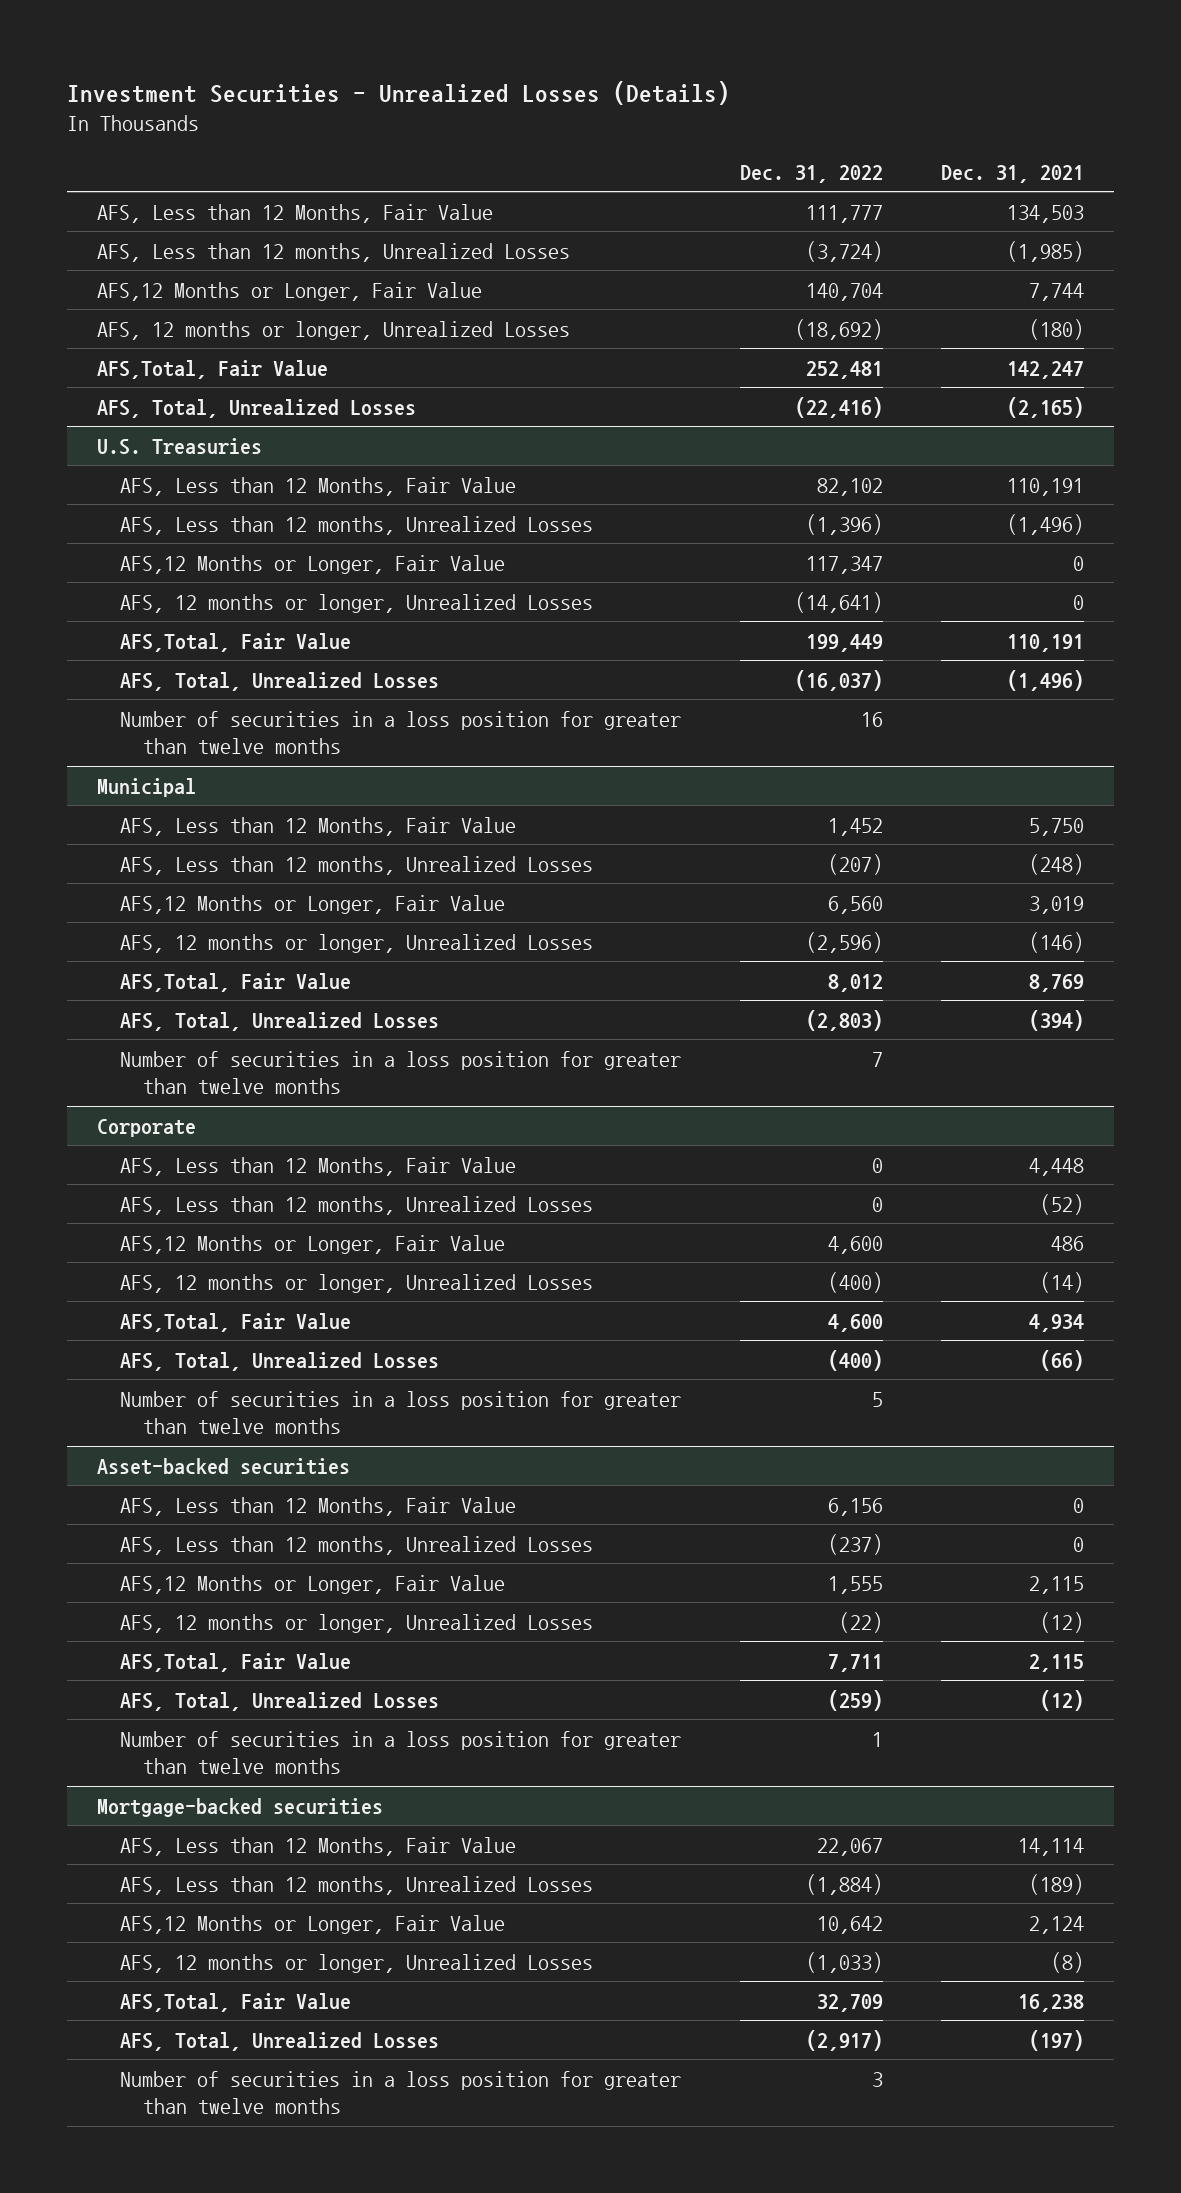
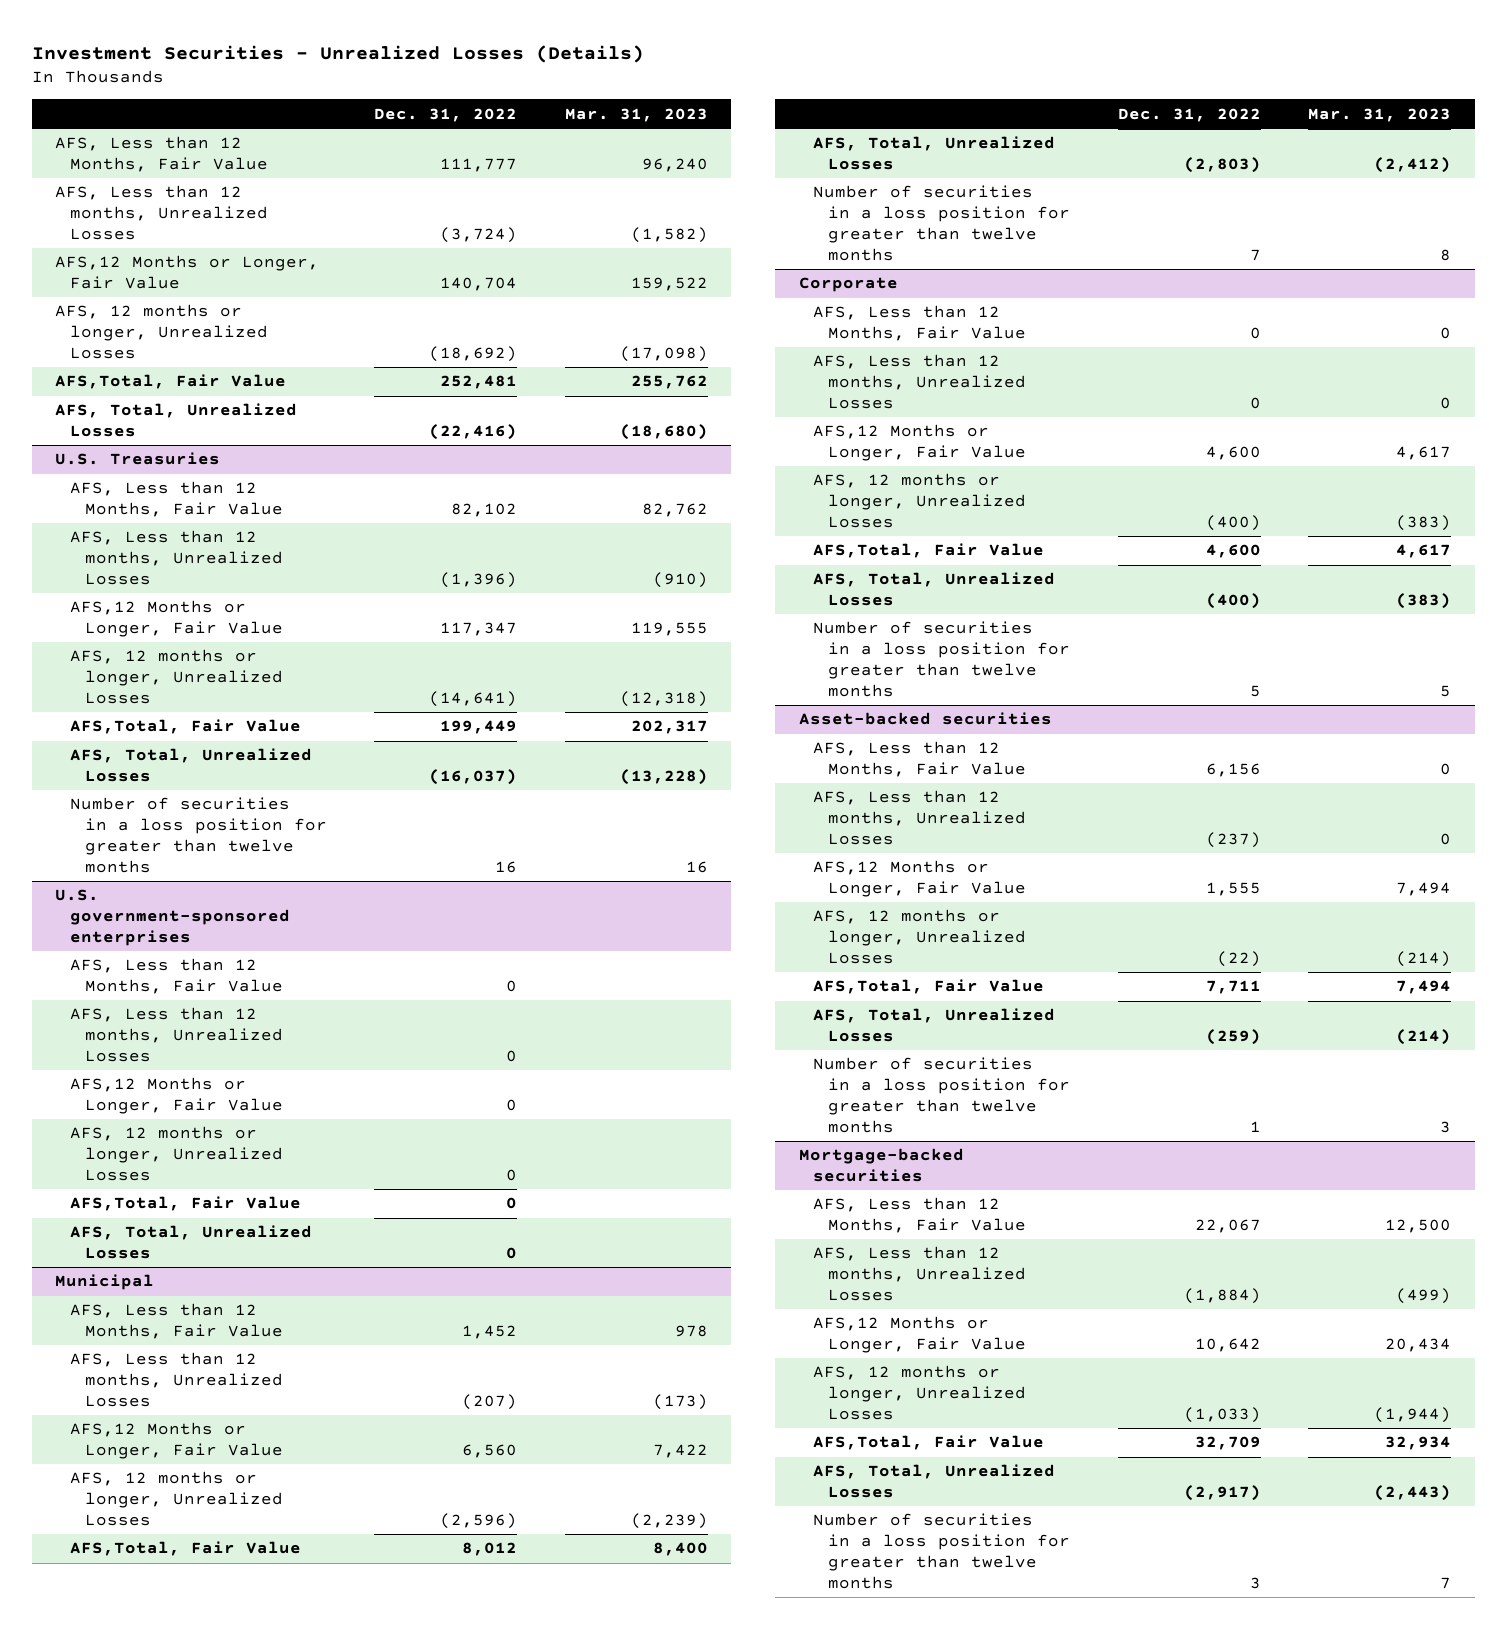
- | Dec. 31, 2022 | Dec. 31, 2021
+ | Dec. 31, 2022 | Mar. 31, 2023
+ U.S. government-sponsored enterprises
+ AFS, Less than 12 Months, Fair Value | 0 |
+ AFS, Less than 12 months, Unrealized Losses | 0 |
+ AFS,12 Months or Longer, Fair Value | 0 |
+ AFS, 12 months or longer, Unrealized Losses | 0 |
+ AFS,Total, Fair Value | 0 |
+ AFS, Total, Unrealized Losses | 0 |

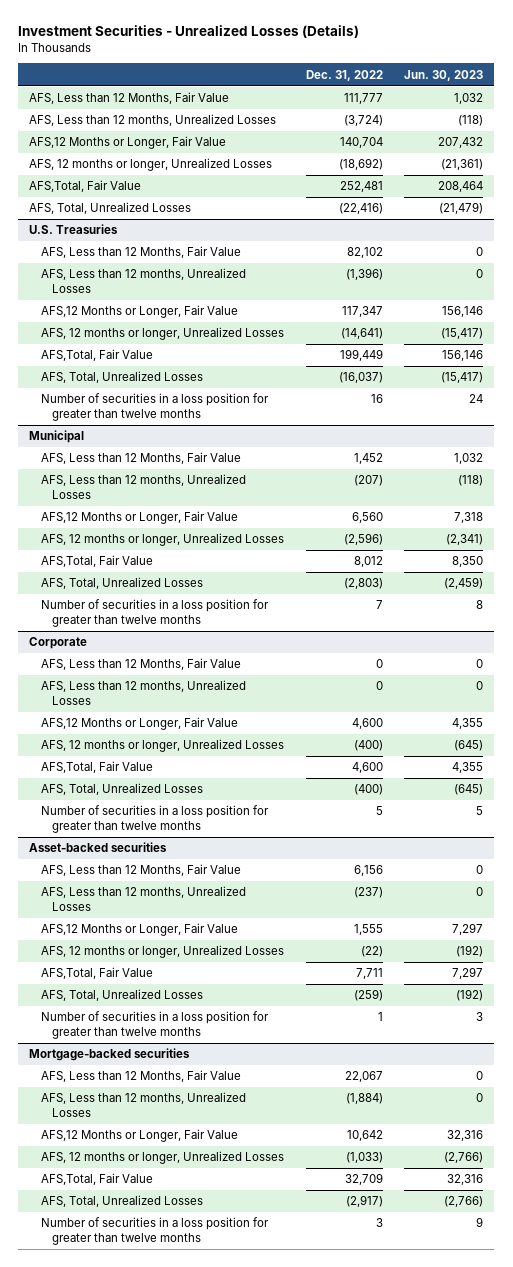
- | Dec. 31, 2022 | Mar. 31, 2023
+ | Dec. 31, 2022 | Jun. 30, 2023
- U.S. government-sponsored enterprises
- AFS, Less than 12 Months, Fair Value | 0 |
- AFS, Less than 12 months, Unrealized Losses | 0 |
- AFS,12 Months or Longer, Fair Value | 0 |
- AFS, 12 months or longer, Unrealized Losses | 0 |
- AFS,Total, Fair Value | 0 |
- AFS, Total, Unrealized Losses | 0 |

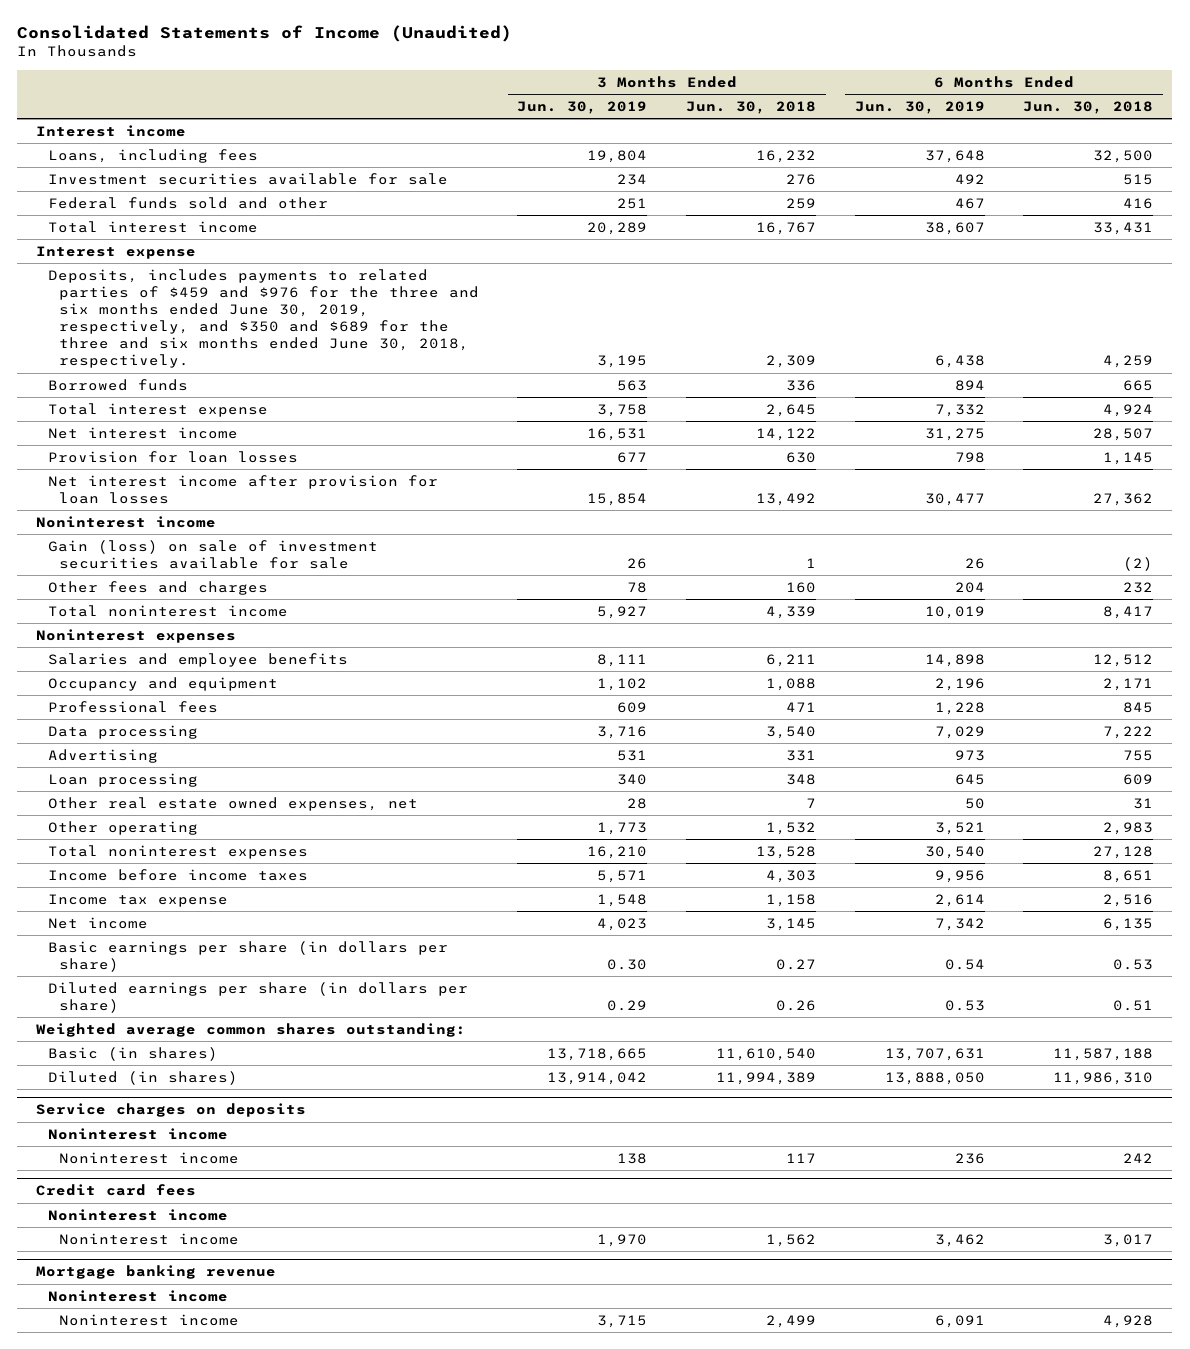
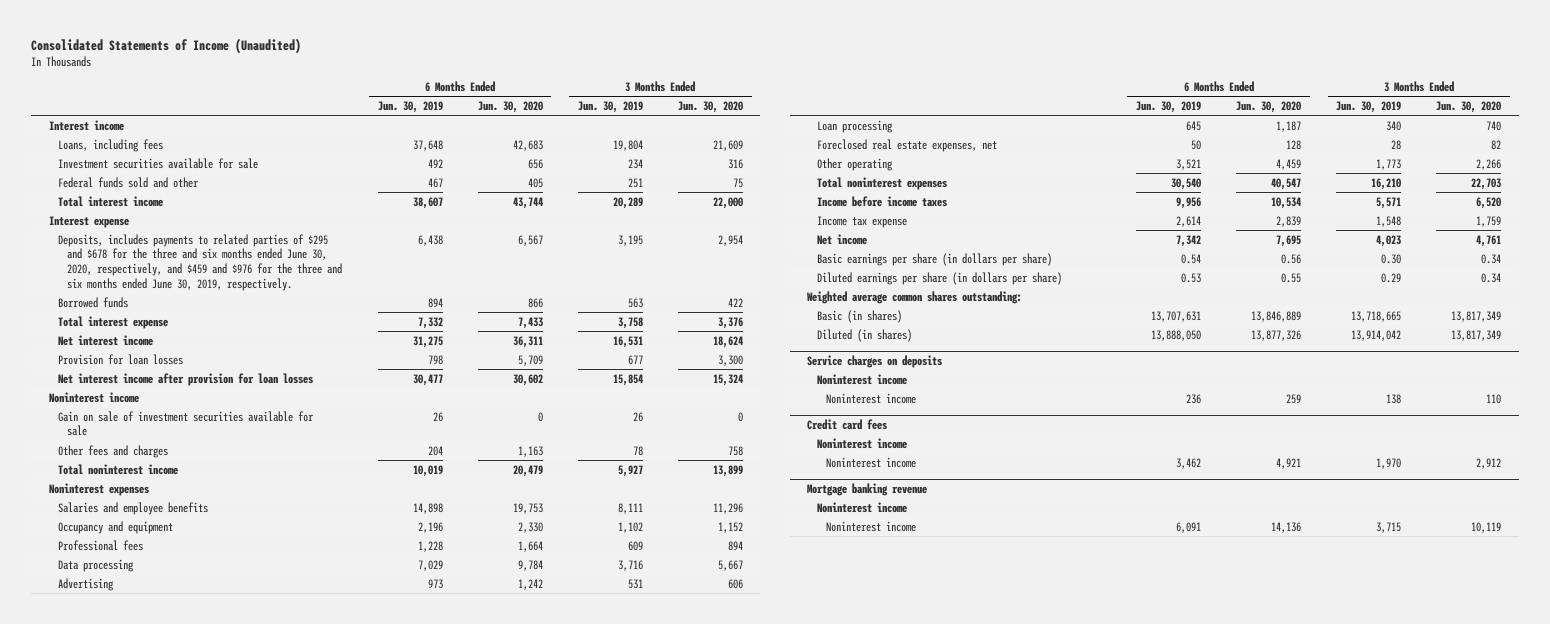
- | 3 Months Ended Jun. 30, 2019 | 3 Months Ended Jun. 30, 2018 | 6 Months Ended Jun. 30, 2019 | 6 Months Ended Jun. 30, 2018
+ | 6 Months Ended Jun. 30, 2019 | 6 Months Ended Jun. 30, 2020 | 3 Months Ended Jun. 30, 2019 | 3 Months Ended Jun. 30, 2020
- Deposits, includes payments to related parties of $459 and $976 for the three and six months ended June 30, 2019, respectively, and $350 and $689 for the three and six months ended June 30, 2018, respectively. | 3,195 | 2,309 | 6,438 | 4,259
+ Deposits, includes payments to related parties of $295 and $678 for the three and six months ended June 30, 2020, respectively, and $459 and $976 for the three and six months ended June 30, 2019, respectively. | 6,438 | 6,567 | 3,195 | 2,954
- Gain (loss) on sale of investment securities available for sale | 26 | 1 | 26 | (2)
+ Gain on sale of investment securities available for sale | 26 | 0 | 26 | 0
- Other real estate owned expenses, net | 28 | 7 | 50 | 31
+ Foreclosed real estate expenses, net | 50 | 128 | 28 | 82

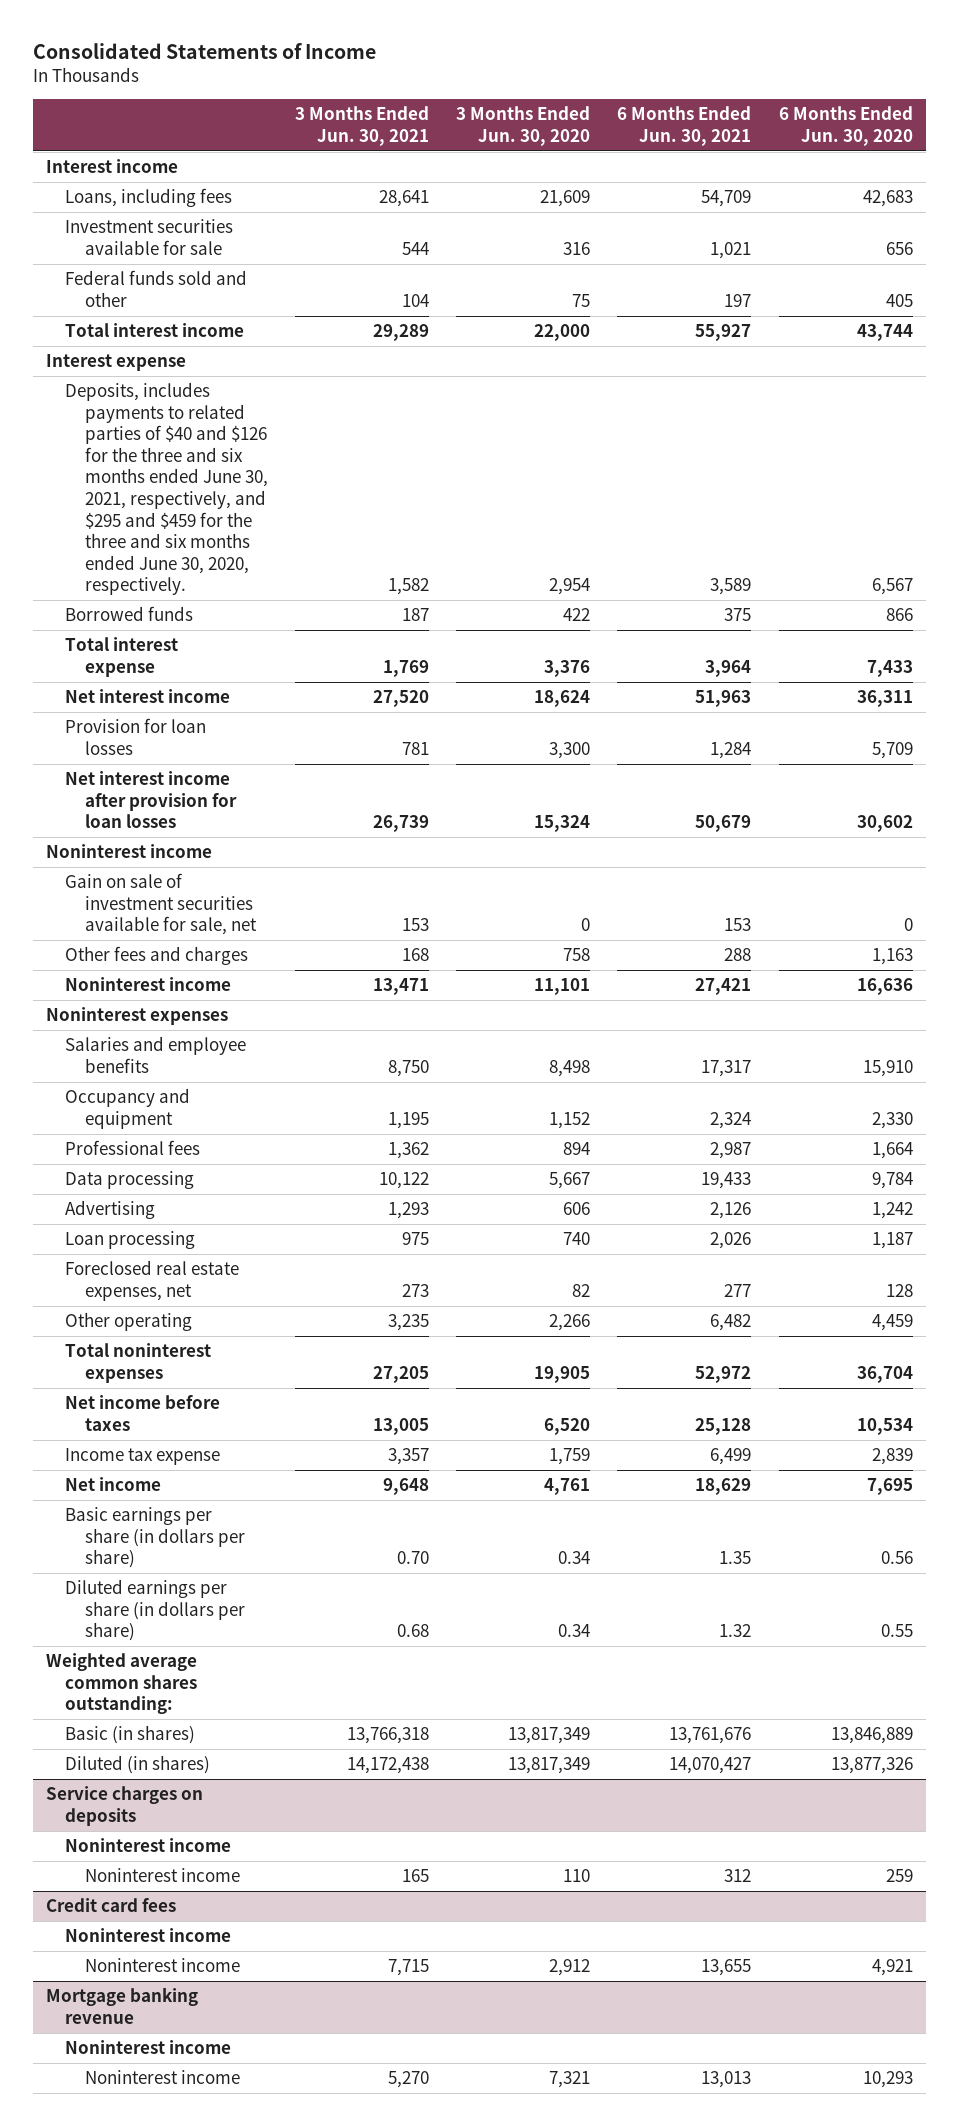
- Consolidated Statements of Income (Unaudited)
+ Consolidated Statements of Income
- | 6 Months Ended Jun. 30, 2019 | 6 Months Ended Jun. 30, 2020 | 3 Months Ended Jun. 30, 2019 | 3 Months Ended Jun. 30, 2020
+ | 3 Months Ended Jun. 30, 2021 | 3 Months Ended Jun. 30, 2020 | 6 Months Ended Jun. 30, 2021 | 6 Months Ended Jun. 30, 2020
- Deposits, includes payments to related parties of $295 and $678 for the three and six months ended June 30, 2020, respectively, and $459 and $976 for the three and six months ended June 30, 2019, respectively. | 6,438 | 6,567 | 3,195 | 2,954
+ Deposits, includes payments to related parties of $40 and $126 for the three and six months ended June 30, 2021, respectively, and $295 and $459 for the three and six months ended June 30, 2020, respectively. | 1,582 | 2,954 | 3,589 | 6,567
- Gain on sale of investment securities available for sale | 26 | 0 | 26 | 0
+ Gain on sale of investment securities available for sale, net | 153 | 0 | 153 | 0
- Total noninterest income | 10,019 | 20,479 | 5,927 | 13,899
+ Noninterest income | 13,471 | 11,101 | 27,421 | 16,636
- Salaries and employee benefits | 14,898 | 19,753 | 8,111 | 11,296
+ Salaries and employee benefits | 8,750 | 8,498 | 17,317 | 15,910
- Total noninterest expenses | 30,540 | 40,547 | 16,210 | 22,703
- Income before income taxes | 9,956 | 10,534 | 5,571 | 6,520
+ Total noninterest expenses | 27,205 | 19,905 | 52,972 | 36,704
+ Net income before taxes | 13,005 | 6,520 | 25,128 | 10,534
@ Mortgage banking revenue
- Noninterest income | 6,091 | 14,136 | 3,715 | 10,119
+ Noninterest income | 5,270 | 7,321 | 13,013 | 10,293

